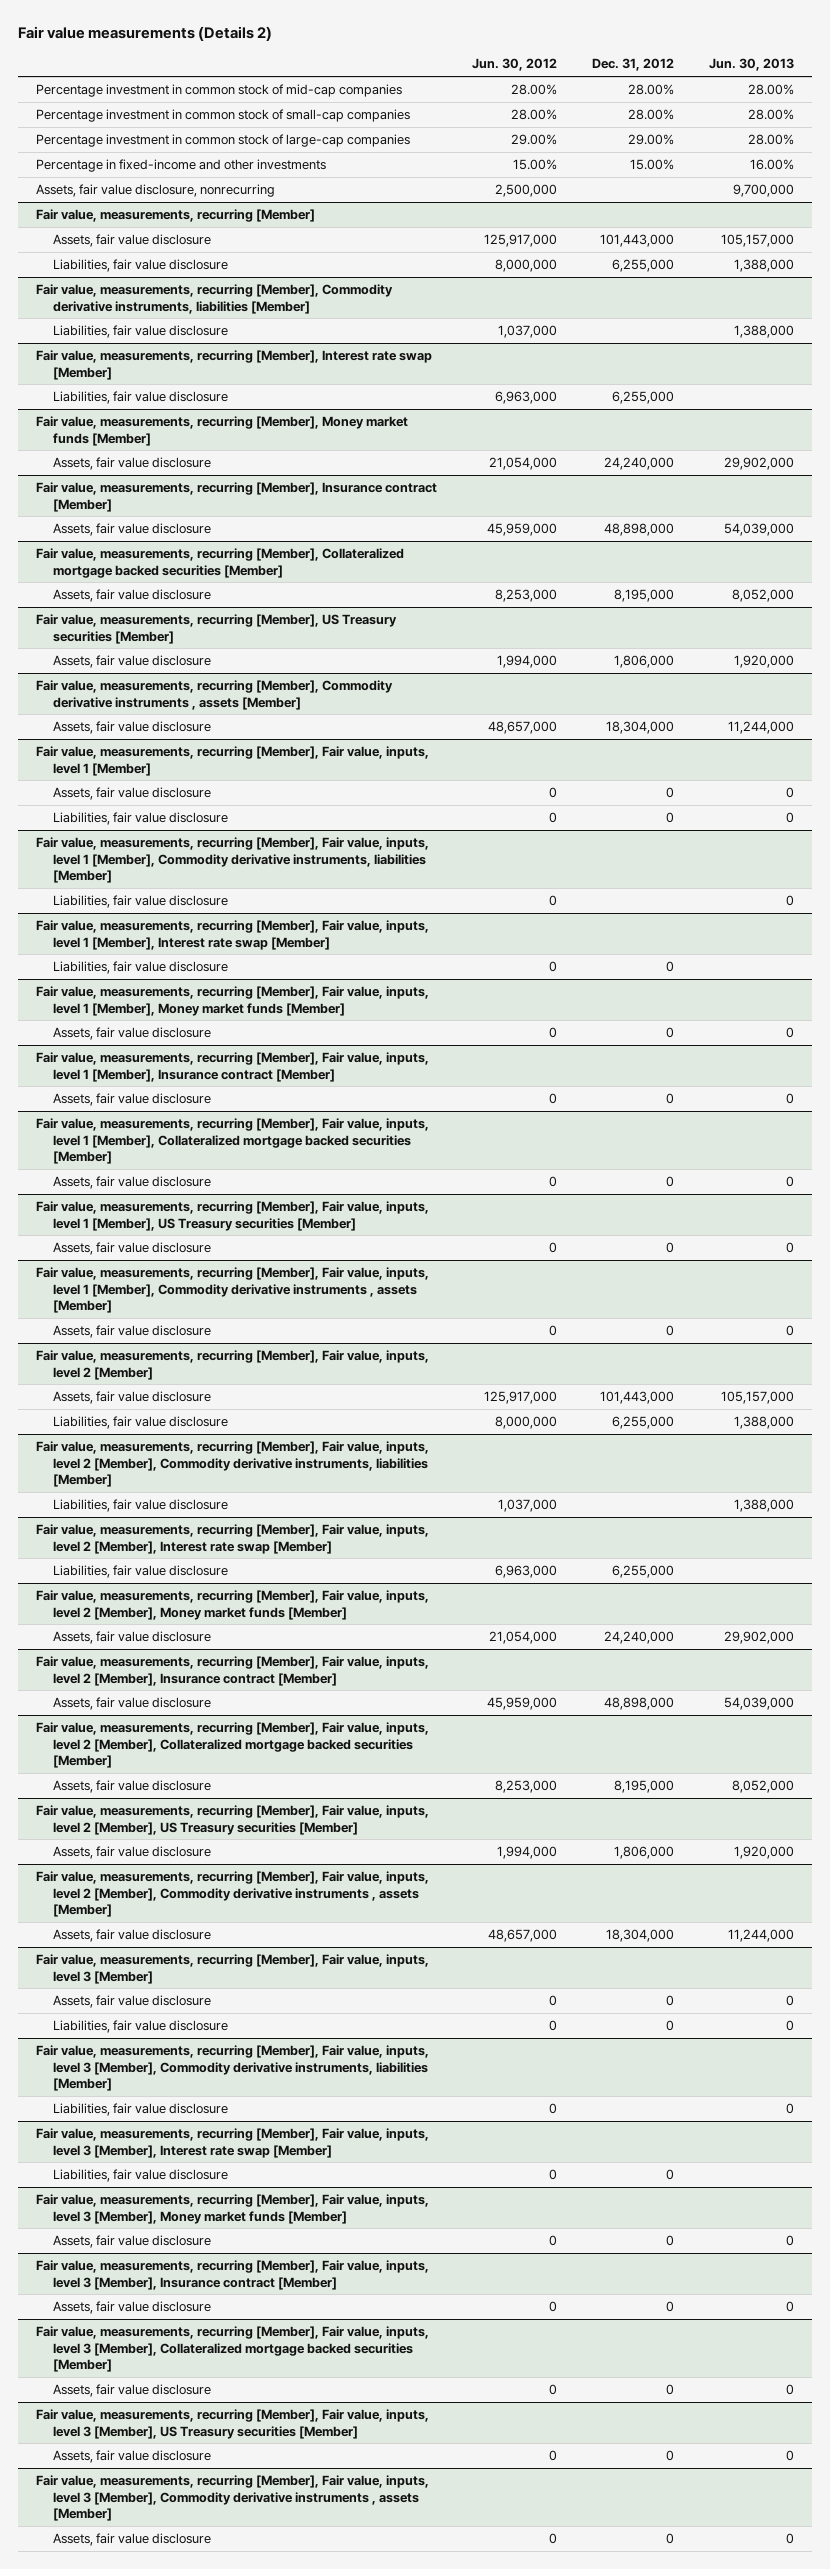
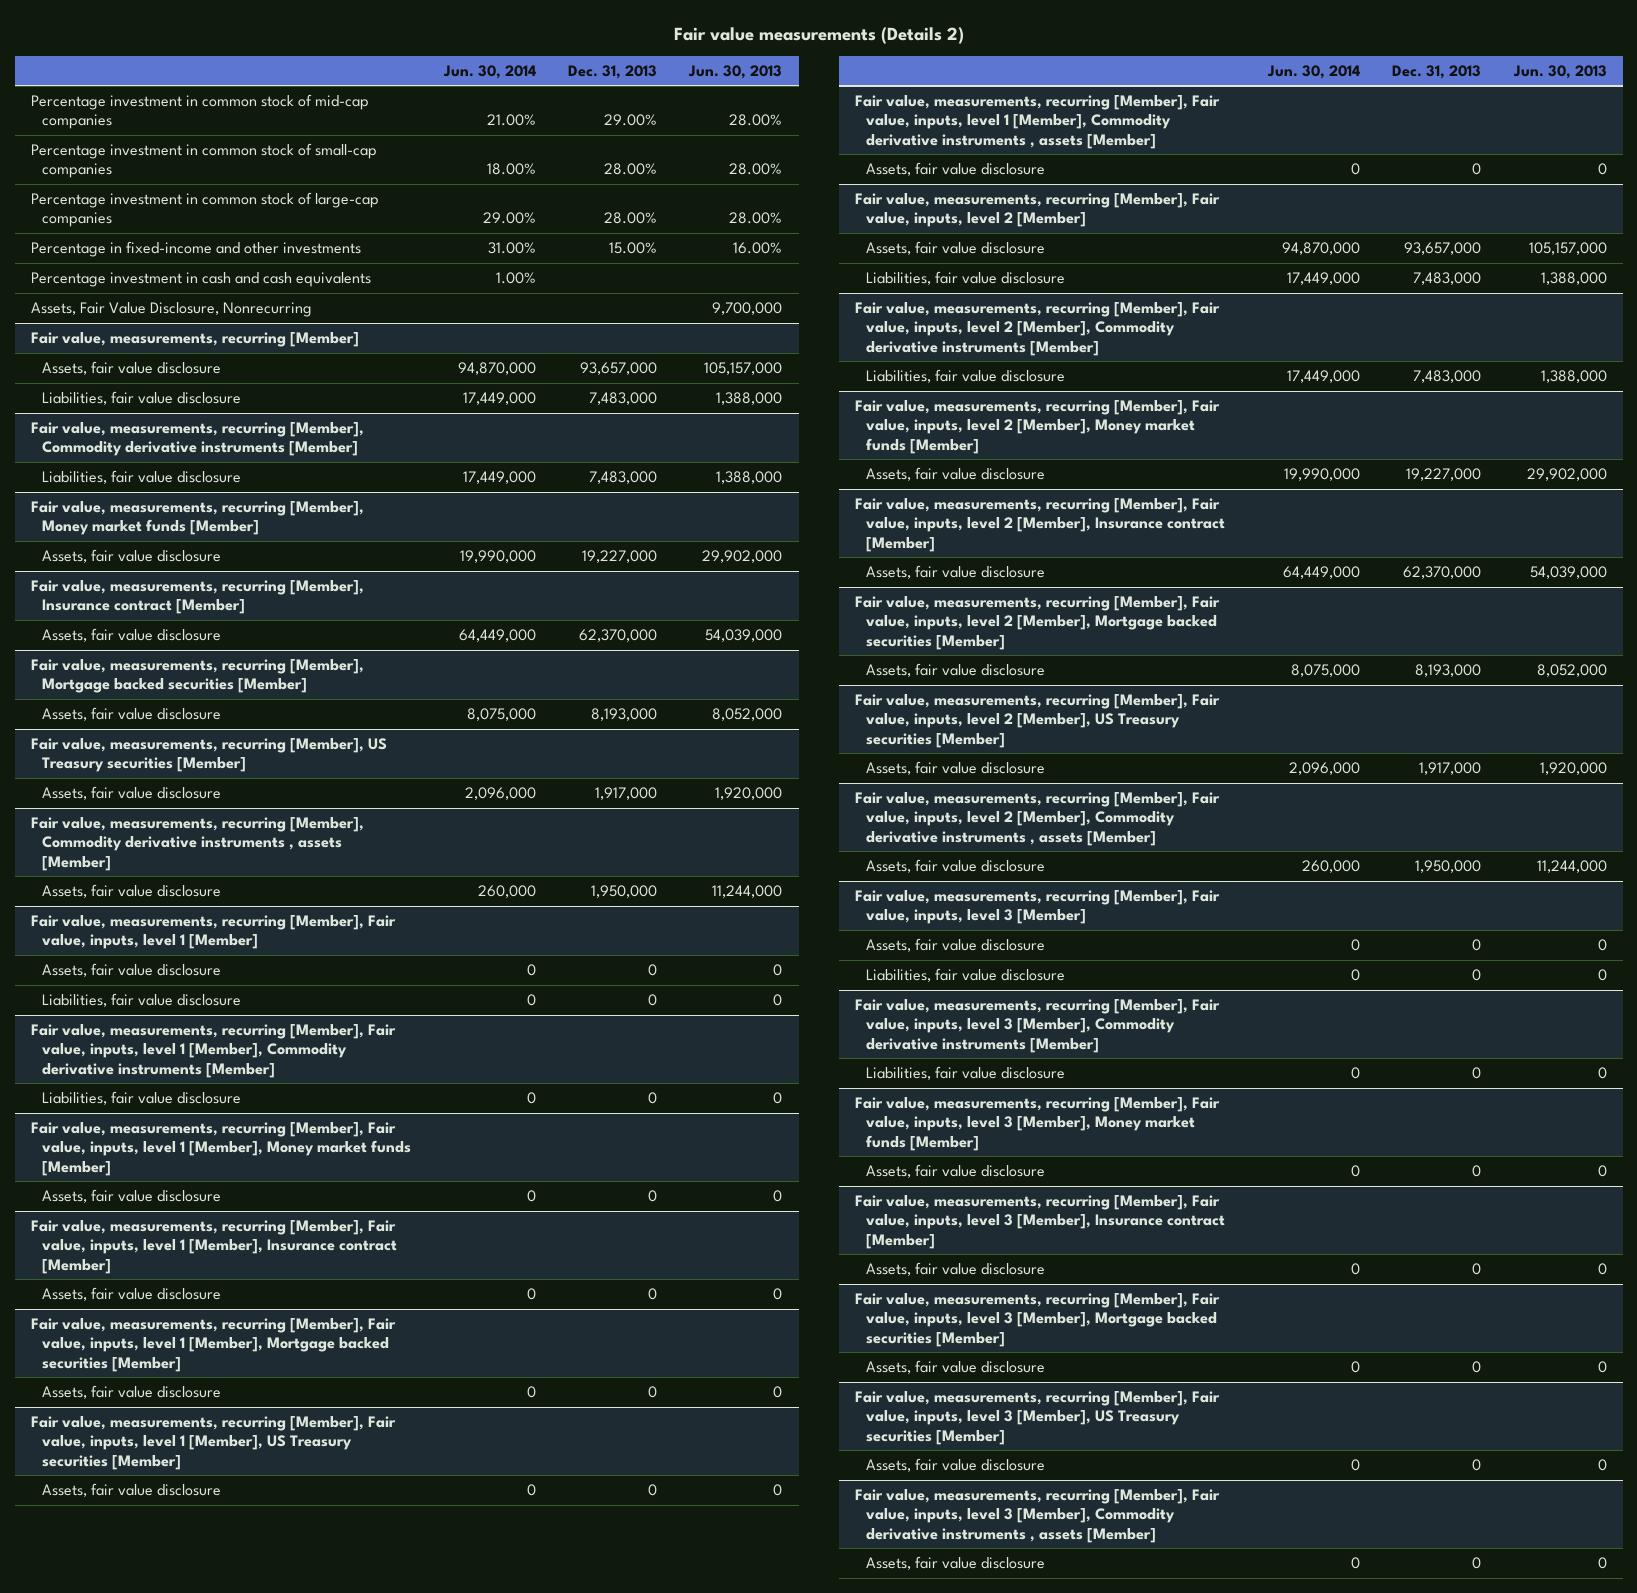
- | Jun. 30, 2012 | Dec. 31, 2012 | Jun. 30, 2013
+ | Jun. 30, 2014 | Dec. 31, 2013 | Jun. 30, 2013
- Assets, fair value disclosure, nonrecurring | 2,500,000 | | 9,700,000
+ Percentage investment in cash and cash equivalents | 1.00% | |
+ Assets, Fair Value Disclosure, Nonrecurring | | | 9,700,000
- Fair value, measurements, recurring [Member], Commodity derivative instruments, liabilities [Member]
+ Fair value, measurements, recurring [Member], Commodity derivative instruments [Member]
- Fair value, measurements, recurring [Member], Interest rate swap [Member]
- Liabilities, fair value disclosure | 6,963,000 | 6,255,000 |
- Fair value, measurements, recurring [Member], Collateralized mortgage backed securities [Member]
+ Fair value, measurements, recurring [Member], Mortgage backed securities [Member]
- Fair value, measurements, recurring [Member], Fair value, inputs, level 1 [Member], Commodity derivative instruments, liabilities [Member]
+ Fair value, measurements, recurring [Member], Fair value, inputs, level 1 [Member], Commodity derivative instruments [Member]
- Fair value, measurements, recurring [Member], Fair value, inputs, level 1 [Member], Interest rate swap [Member]
- Liabilities, fair value disclosure | 0 | 0 |
- Fair value, measurements, recurring [Member], Fair value, inputs, level 1 [Member], Collateralized mortgage backed securities [Member]
+ Fair value, measurements, recurring [Member], Fair value, inputs, level 1 [Member], Mortgage backed securities [Member]
- Fair value, measurements, recurring [Member], Fair value, inputs, level 2 [Member], Commodity derivative instruments, liabilities [Member]
+ Fair value, measurements, recurring [Member], Fair value, inputs, level 2 [Member], Commodity derivative instruments [Member]
- Fair value, measurements, recurring [Member], Fair value, inputs, level 2 [Member], Interest rate swap [Member]
- Liabilities, fair value disclosure | 6,963,000 | 6,255,000 |
- Fair value, measurements, recurring [Member], Fair value, inputs, level 2 [Member], Collateralized mortgage backed securities [Member]
+ Fair value, measurements, recurring [Member], Fair value, inputs, level 2 [Member], Mortgage backed securities [Member]
- Fair value, measurements, recurring [Member], Fair value, inputs, level 3 [Member], Commodity derivative instruments, liabilities [Member]
+ Fair value, measurements, recurring [Member], Fair value, inputs, level 3 [Member], Commodity derivative instruments [Member]
- Fair value, measurements, recurring [Member], Fair value, inputs, level 3 [Member], Interest rate swap [Member]
- Liabilities, fair value disclosure | 0 | 0 |
- Fair value, measurements, recurring [Member], Fair value, inputs, level 3 [Member], Collateralized mortgage backed securities [Member]
+ Fair value, measurements, recurring [Member], Fair value, inputs, level 3 [Member], Mortgage backed securities [Member]

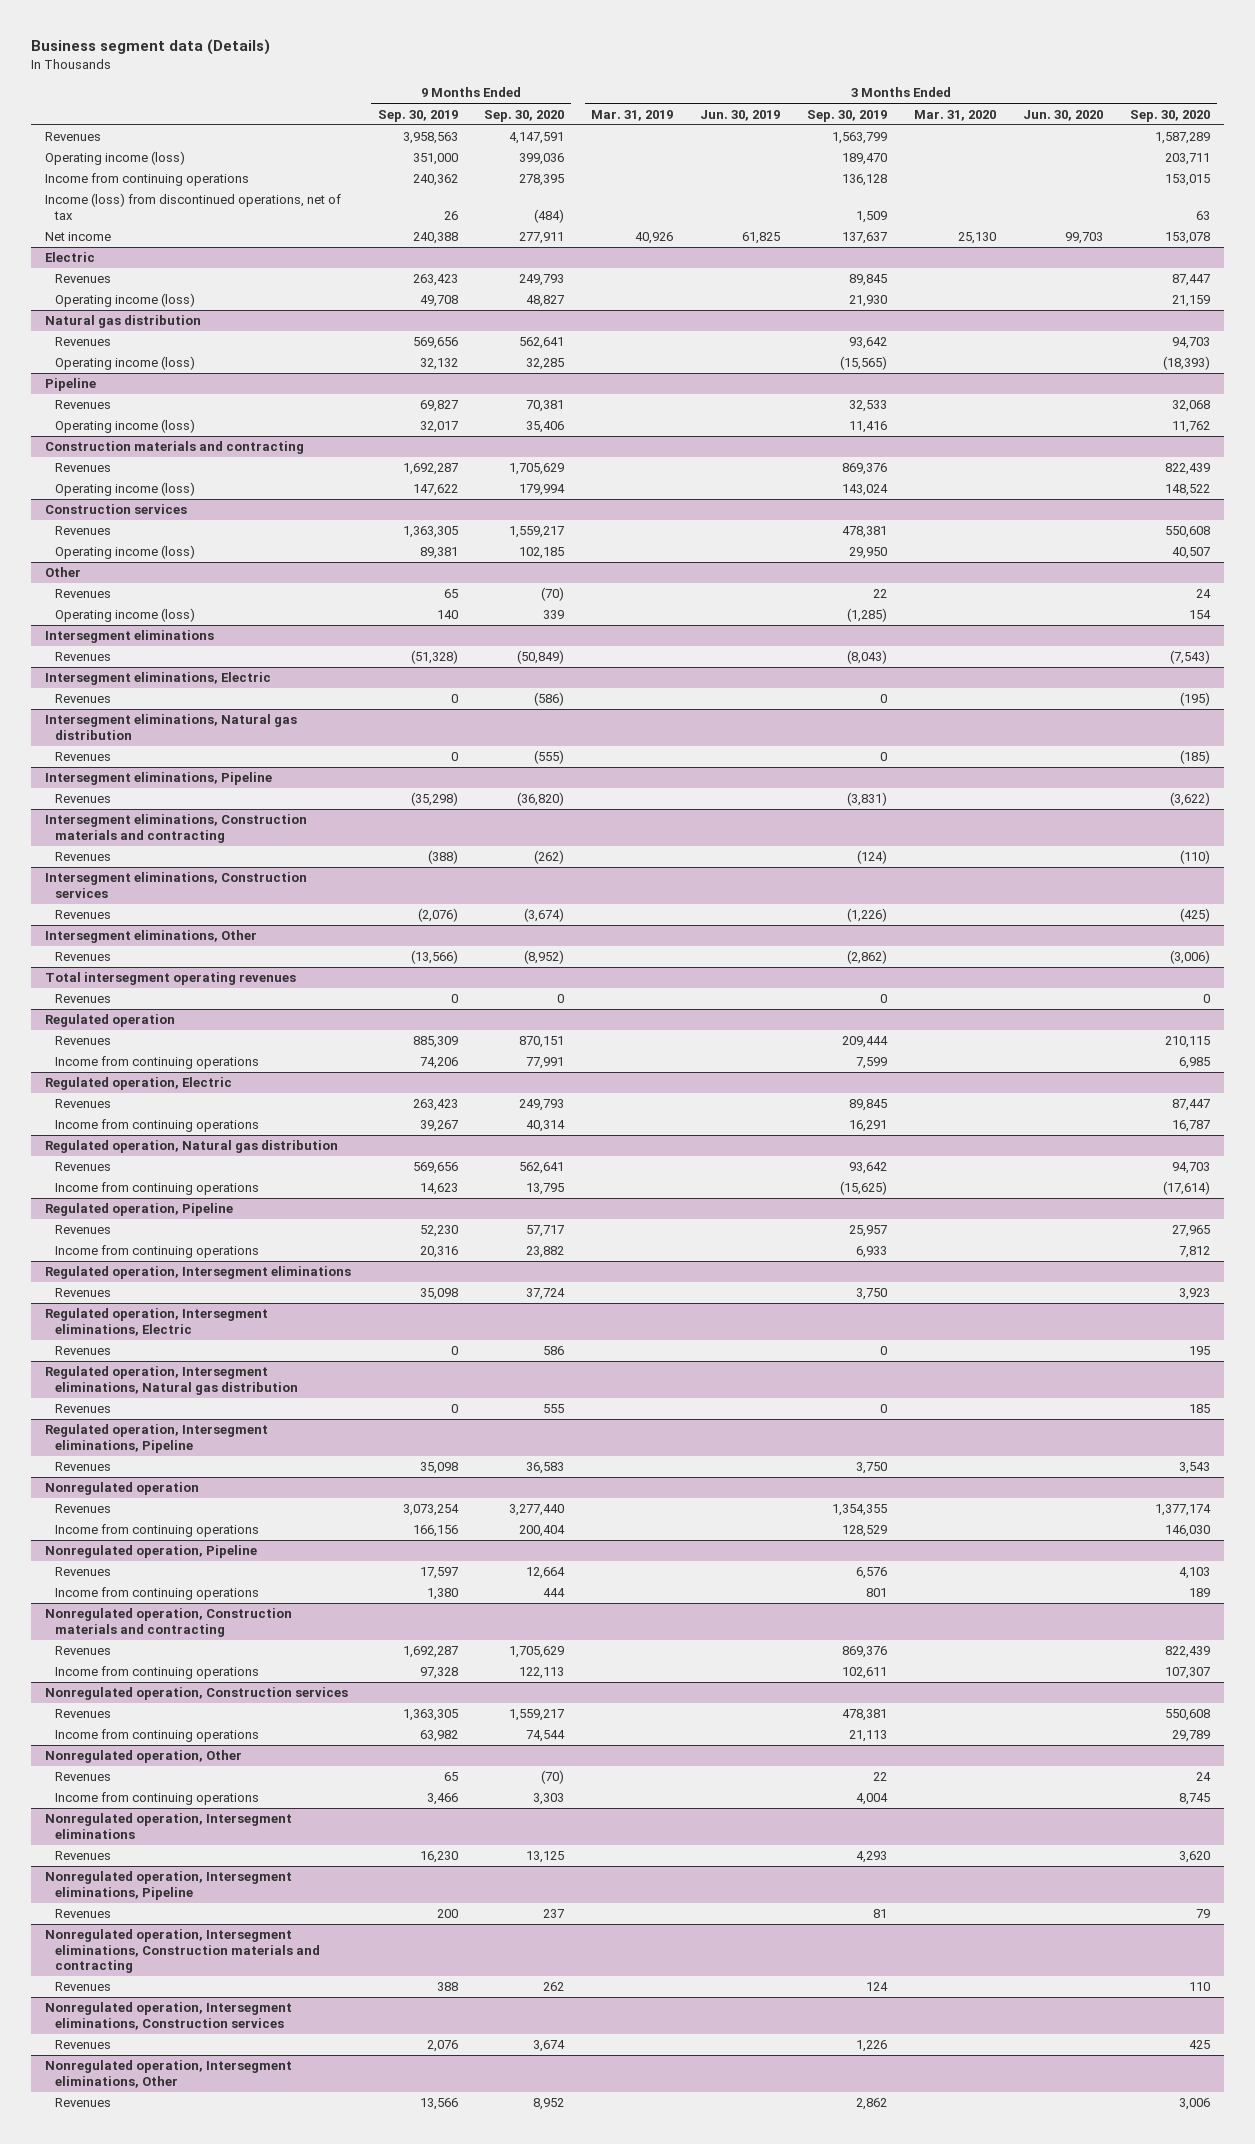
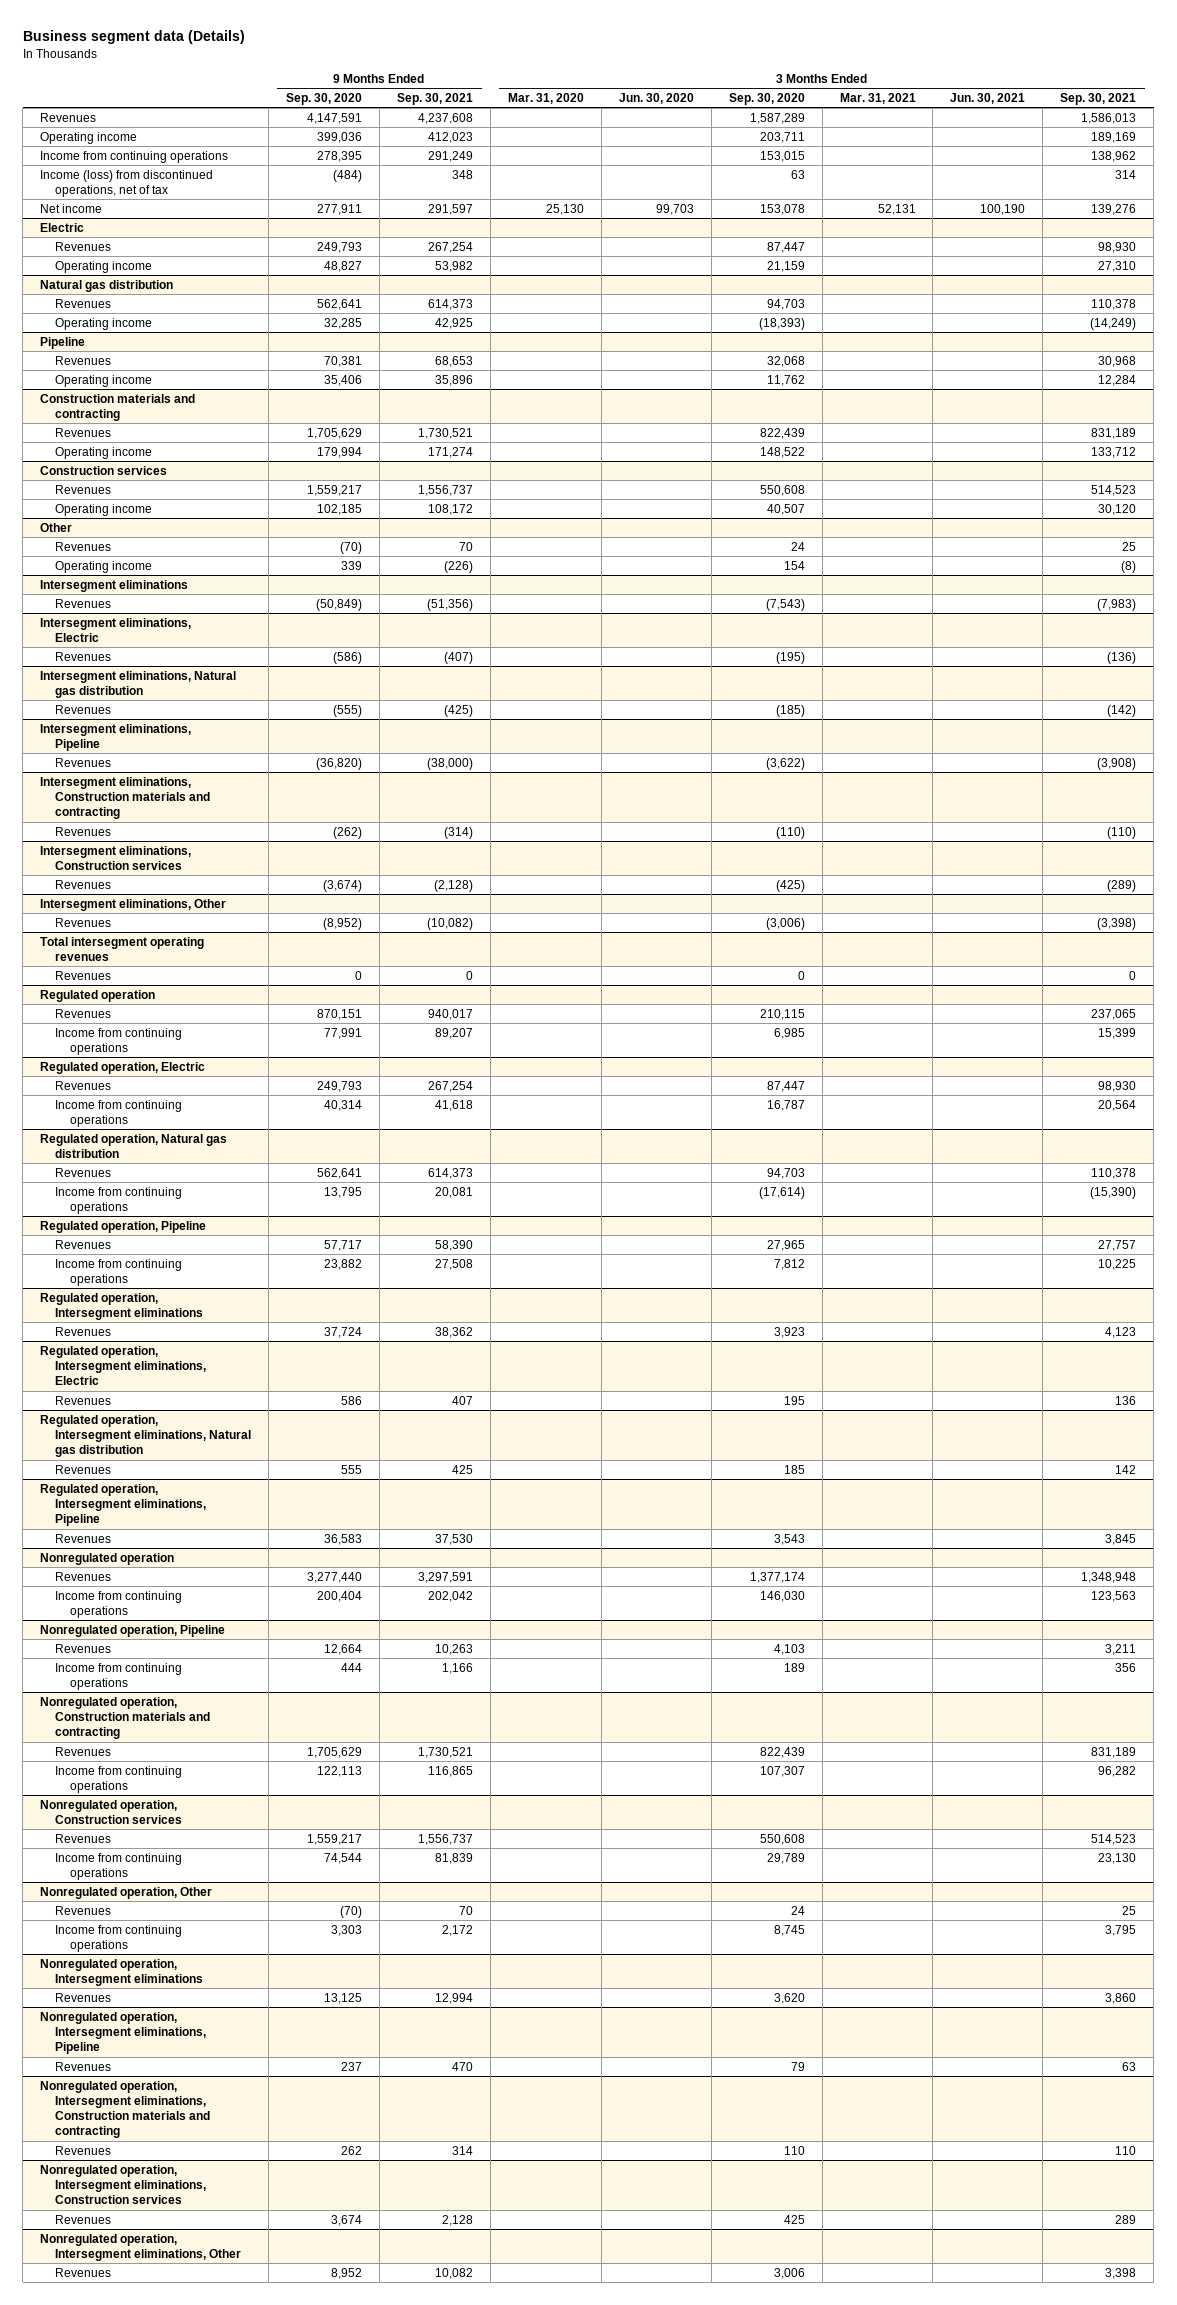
- | 9 Months Ended Sep. 30, 2019 | 9 Months Ended Sep. 30, 2020 | 3 Months Ended Mar. 31, 2019 | 3 Months Ended Jun. 30, 2019 | 3 Months Ended Sep. 30, 2019 | 3 Months Ended Mar. 31, 2020 | 3 Months Ended Jun. 30, 2020 | 3 Months Ended Sep. 30, 2020
+ | 9 Months Ended Sep. 30, 2020 | 9 Months Ended Sep. 30, 2021 | 3 Months Ended Mar. 31, 2020 | 3 Months Ended Jun. 30, 2020 | 3 Months Ended Sep. 30, 2020 | 3 Months Ended Mar. 31, 2021 | 3 Months Ended Jun. 30, 2021 | 3 Months Ended Sep. 30, 2021
- Operating income (loss) | 351,000 | 399,036 | | | 189,470 | | | 203,711
+ Operating income | 399,036 | 412,023 | | | 203,711 | | | 189,169
@ Electric
- Operating income (loss) | 49,708 | 48,827 | | | 21,930 | | | 21,159
+ Operating income | 48,827 | 53,982 | | | 21,159 | | | 27,310
@ Natural gas distribution
- Operating income (loss) | 32,132 | 32,285 | | | (15,565) | | | (18,393)
+ Operating income | 32,285 | 42,925 | | | (18,393) | | | (14,249)
@ Pipeline
- Operating income (loss) | 32,017 | 35,406 | | | 11,416 | | | 11,762
+ Operating income | 35,406 | 35,896 | | | 11,762 | | | 12,284
@ Construction materials and contracting
- Operating income (loss) | 147,622 | 179,994 | | | 143,024 | | | 148,522
+ Operating income | 179,994 | 171,274 | | | 148,522 | | | 133,712
@ Construction services
- Operating income (loss) | 89,381 | 102,185 | | | 29,950 | | | 40,507
+ Operating income | 102,185 | 108,172 | | | 40,507 | | | 30,120
@ Other
- Operating income (loss) | 140 | 339 | | | (1,285) | | | 154
+ Operating income | 339 | (226) | | | 154 | | | (8)

